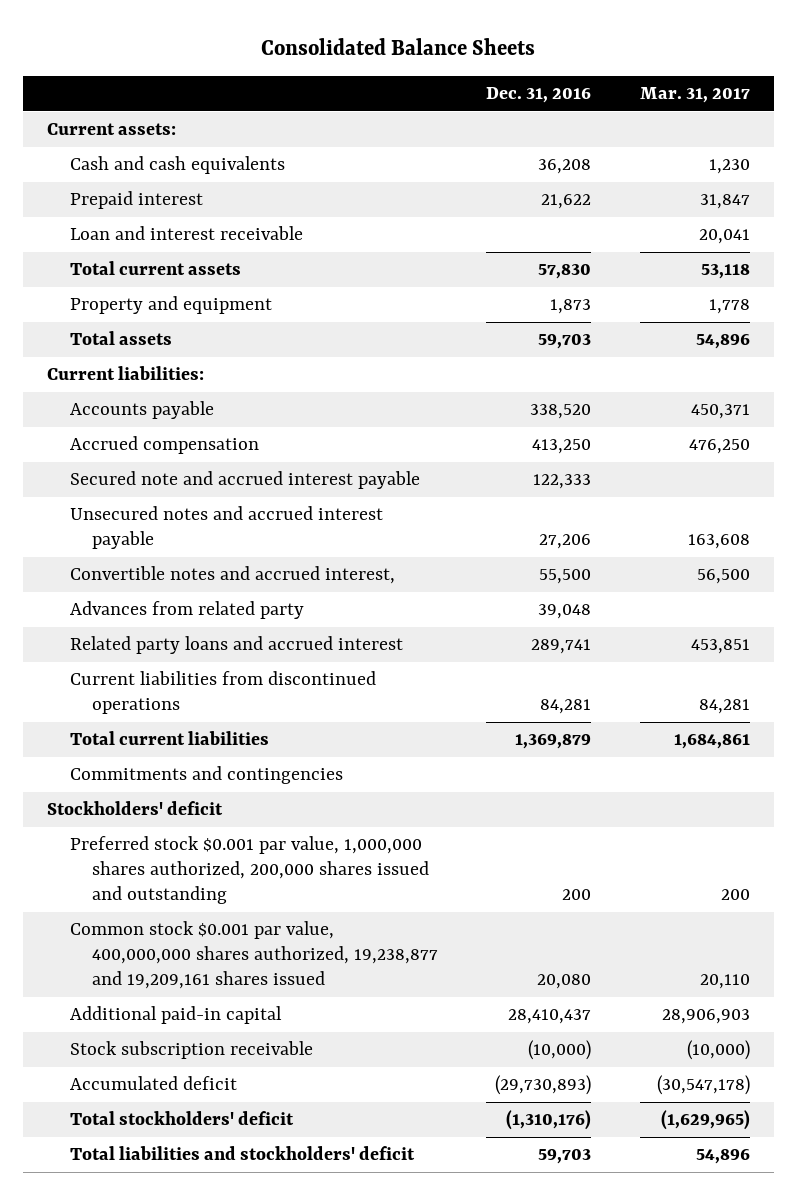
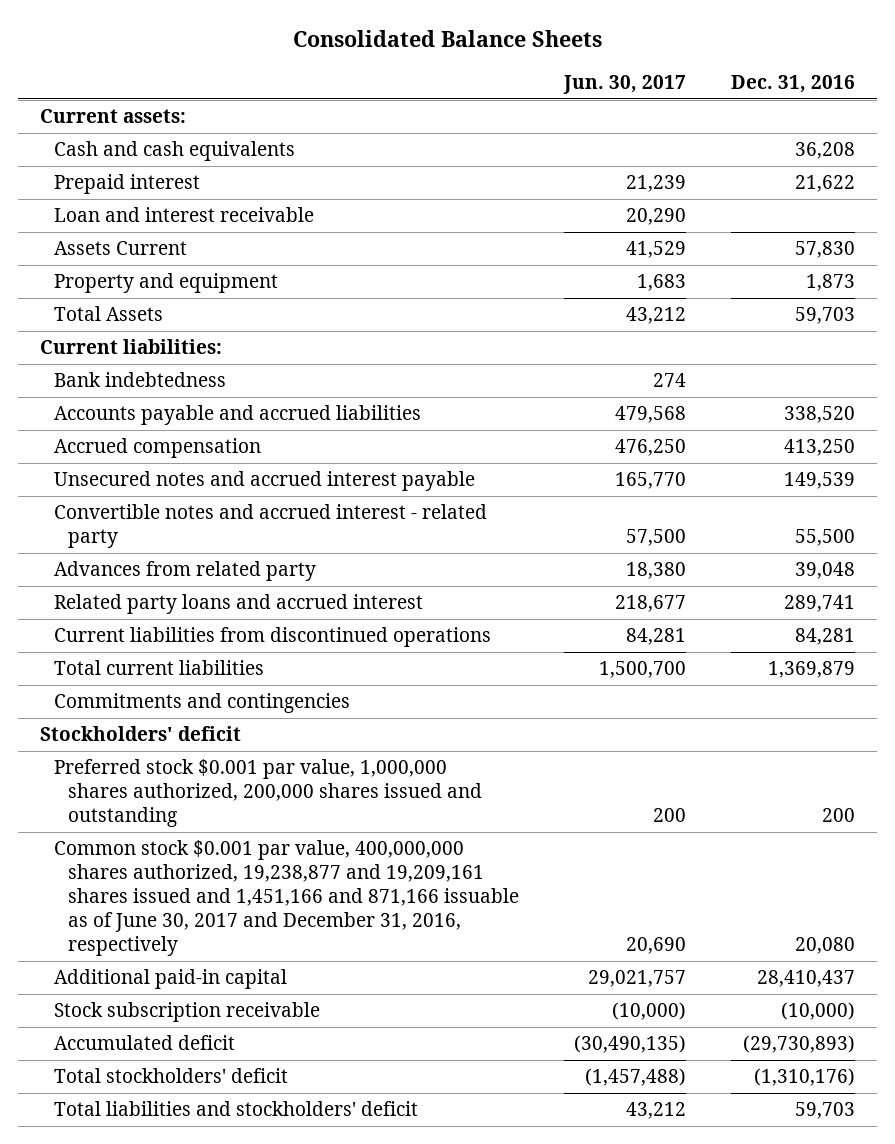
- | Dec. 31, 2016 | Mar. 31, 2017
+ | Jun. 30, 2017 | Dec. 31, 2016
- Total current assets | 57,830 | 53,118
+ Assets Current | 41,529 | 57,830
- Total assets | 59,703 | 54,896
+ Total Assets | 43,212 | 59,703
- Accounts payable | 338,520 | 450,371
+ Bank indebtedness | 274 |
+ Accounts payable and accrued liabilities | 479,568 | 338,520
- Secured note and accrued interest payable | 122,333 |
- Unsecured notes and accrued interest payable | 27,206 | 163,608
- Convertible notes and accrued interest, | 55,500 | 56,500
+ Unsecured notes and accrued interest payable | 165,770 | 149,539
+ Convertible notes and accrued interest - related party | 57,500 | 55,500
- Common stock $0.001 par value, 400,000,000 shares authorized, 19,238,877 and 19,209,161 shares issued | 20,080 | 20,110
+ Common stock $0.001 par value, 400,000,000 shares authorized, 19,238,877 and 19,209,161 shares issued and 1,451,166 and 871,166 issuable as of June 30, 2017 and December 31, 2016, respectively | 20,690 | 20,080

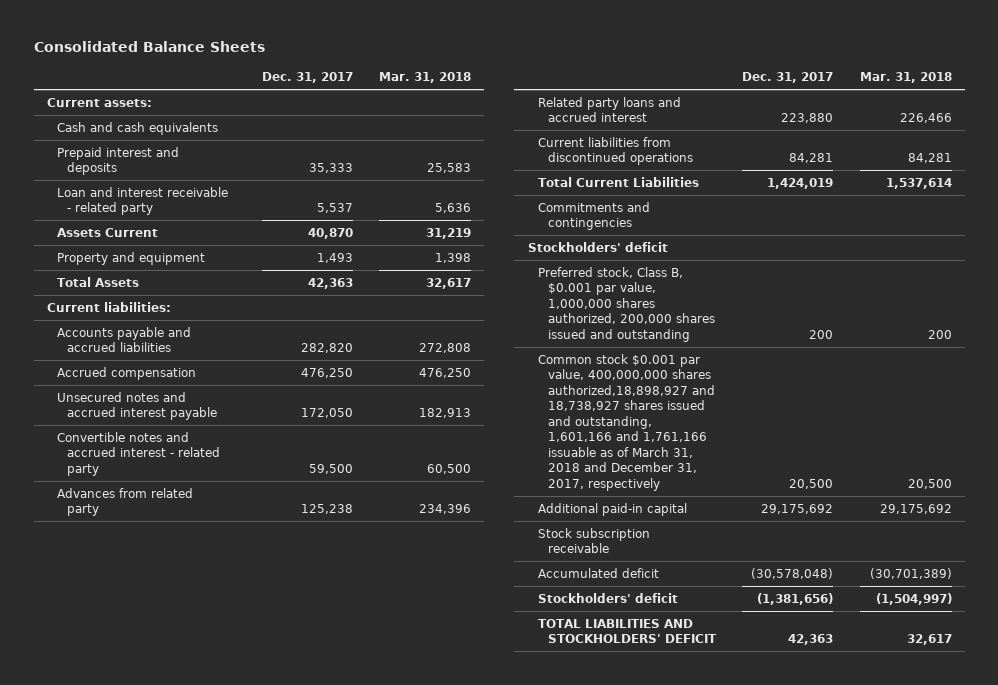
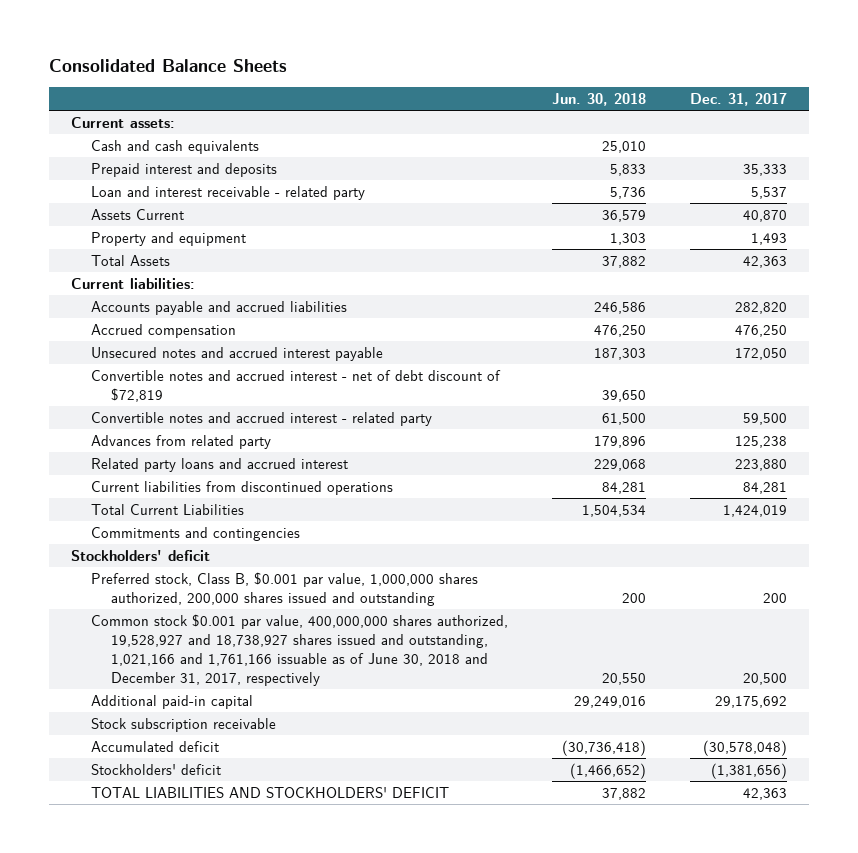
- | Dec. 31, 2017 | Mar. 31, 2018
+ | Jun. 30, 2018 | Dec. 31, 2017
+ Convertible notes and accrued interest - net of debt discount of $72,819 | 39,650 |
- Common stock $0.001 par value, 400,000,000 shares authorized,18,898,927 and 18,738,927 shares issued and outstanding, 1,601,166 and 1,761,166 issuable as of March 31, 2018 and December 31, 2017, respectively | 20,500 | 20,500
+ Common stock $0.001 par value, 400,000,000 shares authorized, 19,528,927 and 18,738,927 shares issued and outstanding, 1,021,166 and 1,761,166 issuable as of June 30, 2018 and December 31, 2017, respectively | 20,550 | 20,500

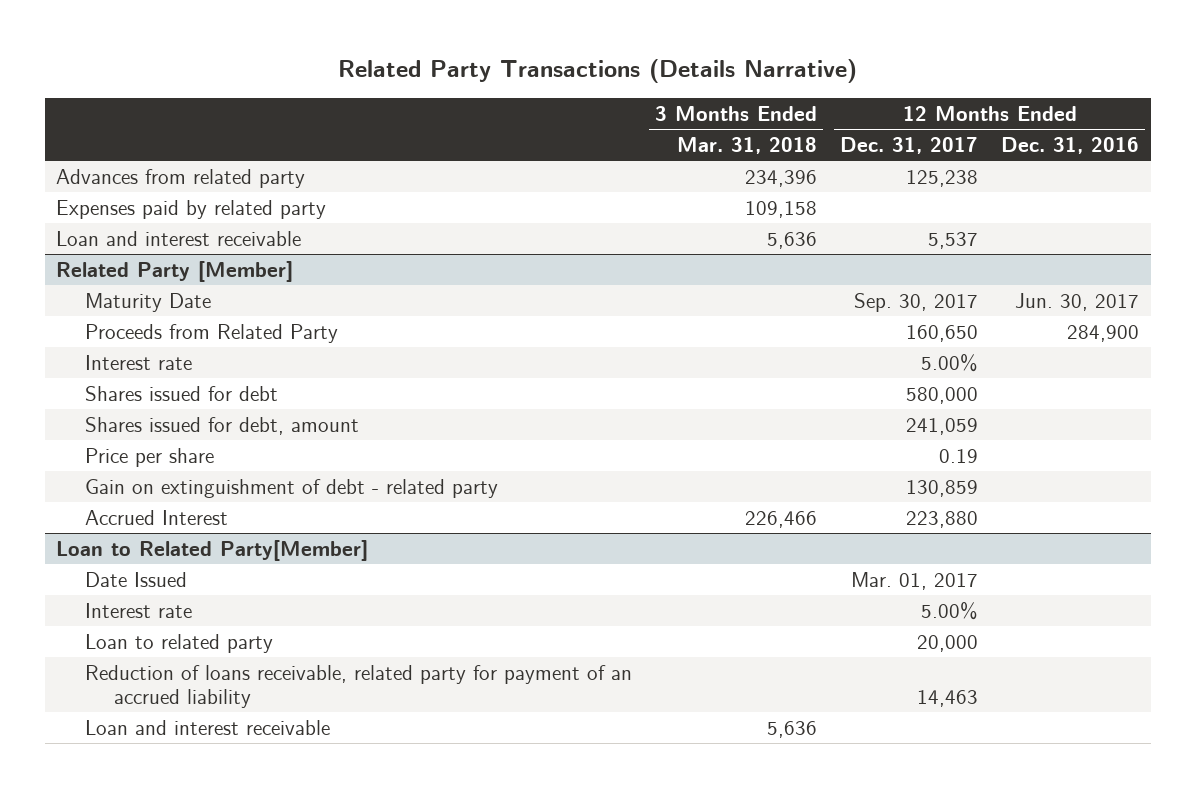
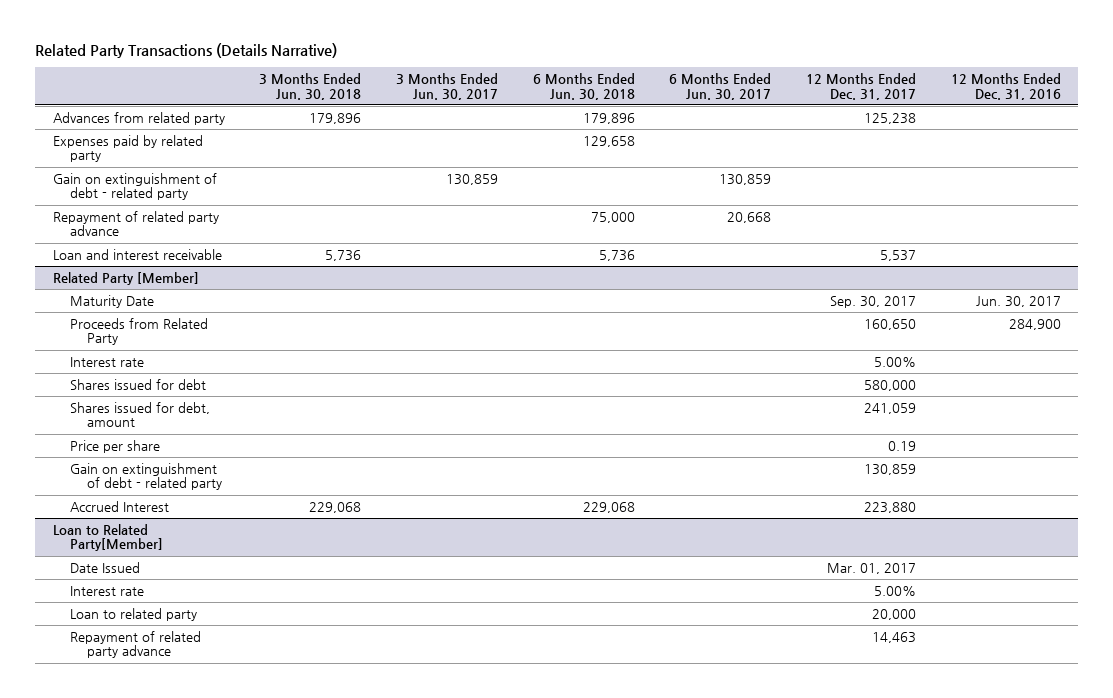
- | 3 Months Ended Mar. 31, 2018 | 12 Months Ended Dec. 31, 2017 | 12 Months Ended Dec. 31, 2016
+ | 3 Months Ended Jun. 30, 2018 | 3 Months Ended Jun. 30, 2017 | 6 Months Ended Jun. 30, 2018 | 6 Months Ended Jun. 30, 2017 | 12 Months Ended Dec. 31, 2017 | 12 Months Ended Dec. 31, 2016
+ Gain on extinguishment of debt - related party | | 130,859 | | 130,859 | |
+ Repayment of related party advance | | | 75,000 | 20,668 | |
@ Loan to Related Party[Member]
- Reduction of loans receivable, related party for payment of an accrued liability | | 14,463 |
- Loan and interest receivable | 5,636 | |
+ Repayment of related party advance | | | | | 14,463 |

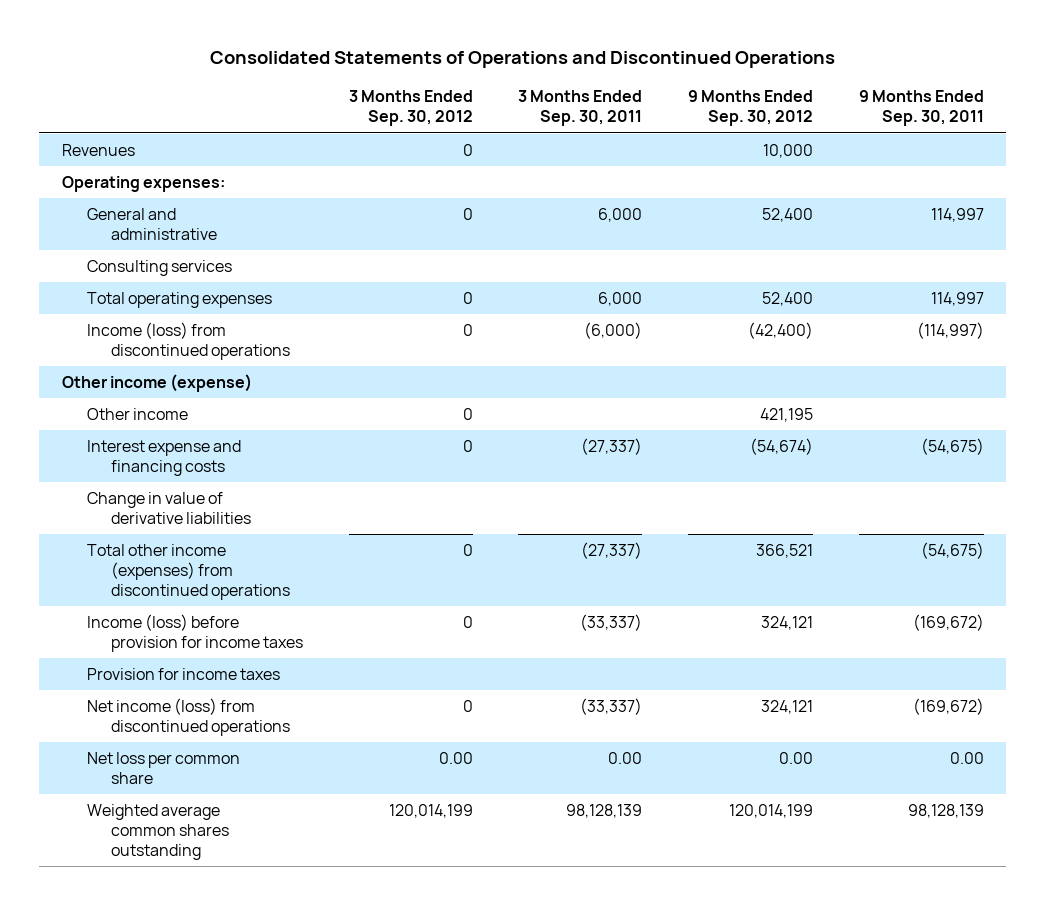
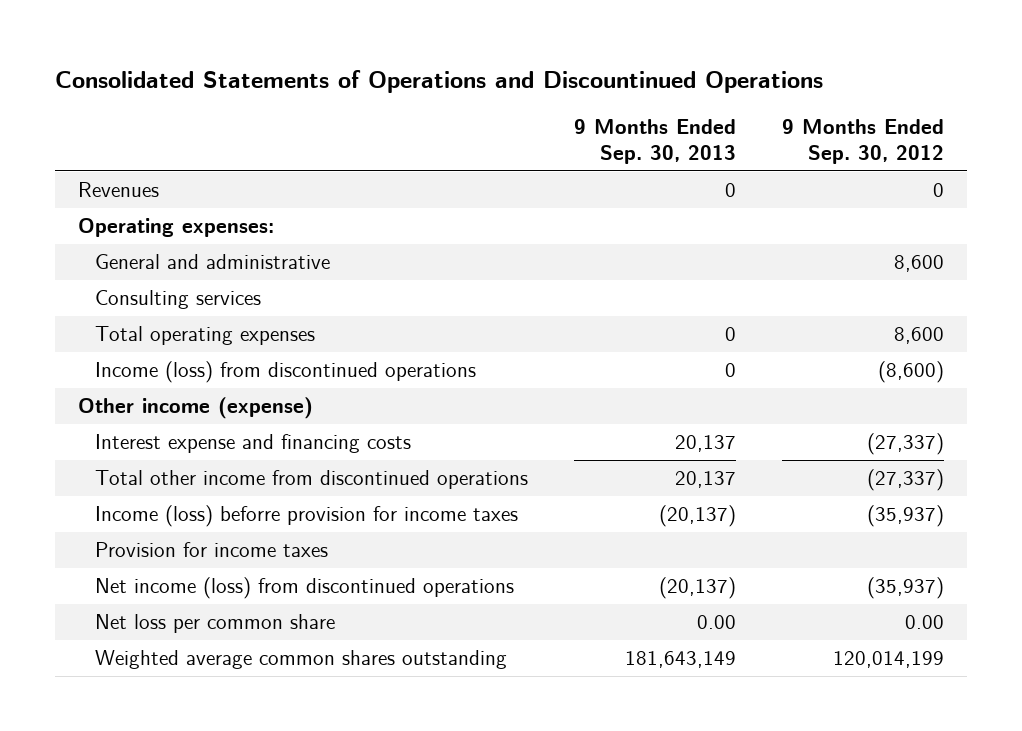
- Consolidated Statements of Operations and Discontinued Operations
+ Consolidated Statements of Operations and Discountinued Operations
- | 3 Months Ended Sep. 30, 2012 | 3 Months Ended Sep. 30, 2011 | 9 Months Ended Sep. 30, 2012 | 9 Months Ended Sep. 30, 2011
+ | 9 Months Ended Sep. 30, 2013 | 9 Months Ended Sep. 30, 2012
- Revenues | 0 | | 10,000 |
+ Revenues | 0 | 0
- General and administrative | 0 | 6,000 | 52,400 | 114,997
+ General and administrative | | 8,600
- Total operating expenses | 0 | 6,000 | 52,400 | 114,997
- Income (loss) from discontinued operations | 0 | (6,000) | (42,400) | (114,997)
+ Total operating expenses | 0 | 8,600
+ Income (loss) from discontinued operations | 0 | (8,600)
- Other income | 0 | | 421,195 |
- Interest expense and financing costs | 0 | (27,337) | (54,674) | (54,675)
- Change in value of derivative liabilities
- Total other income (expenses) from discontinued operations | 0 | (27,337) | 366,521 | (54,675)
- Income (loss) before provision for income taxes | 0 | (33,337) | 324,121 | (169,672)
+ Interest expense and financing costs | 20,137 | (27,337)
+ Total other income from discontinued operations | 20,137 | (27,337)
+ Income (loss) beforre provision for income taxes | (20,137) | (35,937)
- Net income (loss) from discontinued operations | 0 | (33,337) | 324,121 | (169,672)
+ Net income (loss) from discontinued operations | (20,137) | (35,937)

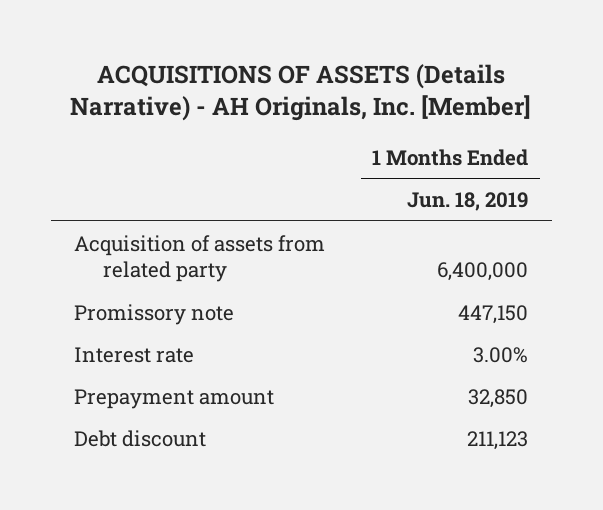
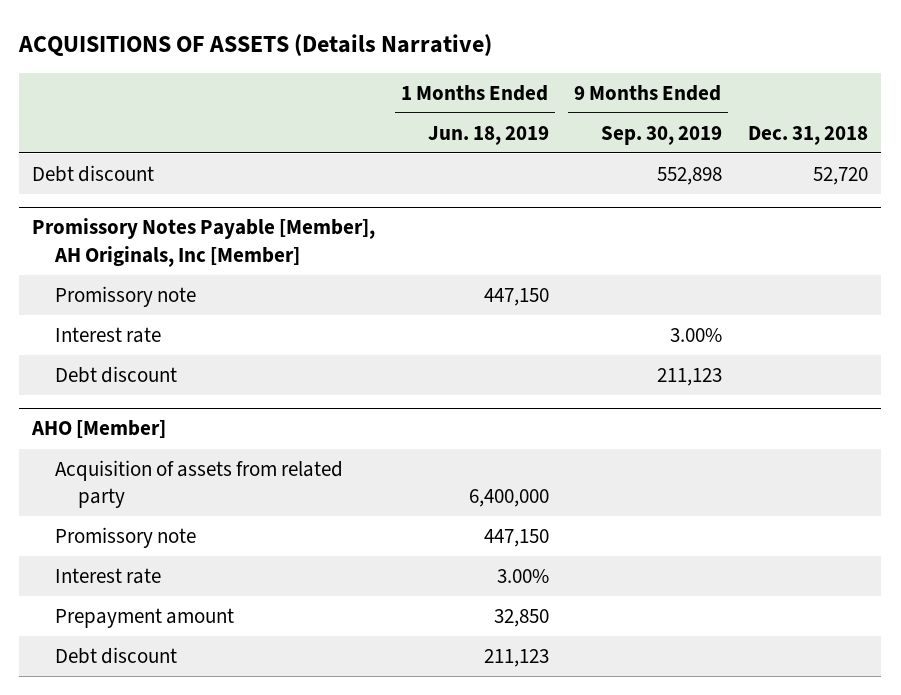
- ACQUISITIONS OF ASSETS (Details Narrative) - AH Originals, Inc. [Member]
+ ACQUISITIONS OF ASSETS (Details Narrative)
- | 1 Months Ended Jun. 18, 2019
+ | 1 Months Ended Jun. 18, 2019 | 9 Months Ended Sep. 30, 2019 | Dec. 31, 2018
+ Debt discount | | 552,898 | 52,720
+ Promissory Notes Payable [Member], AH Originals, Inc [Member]
+ Promissory note | 447,150 | |
+ Interest rate | | 3.00% |
+ Debt discount | | 211,123 |
+ AHO [Member]

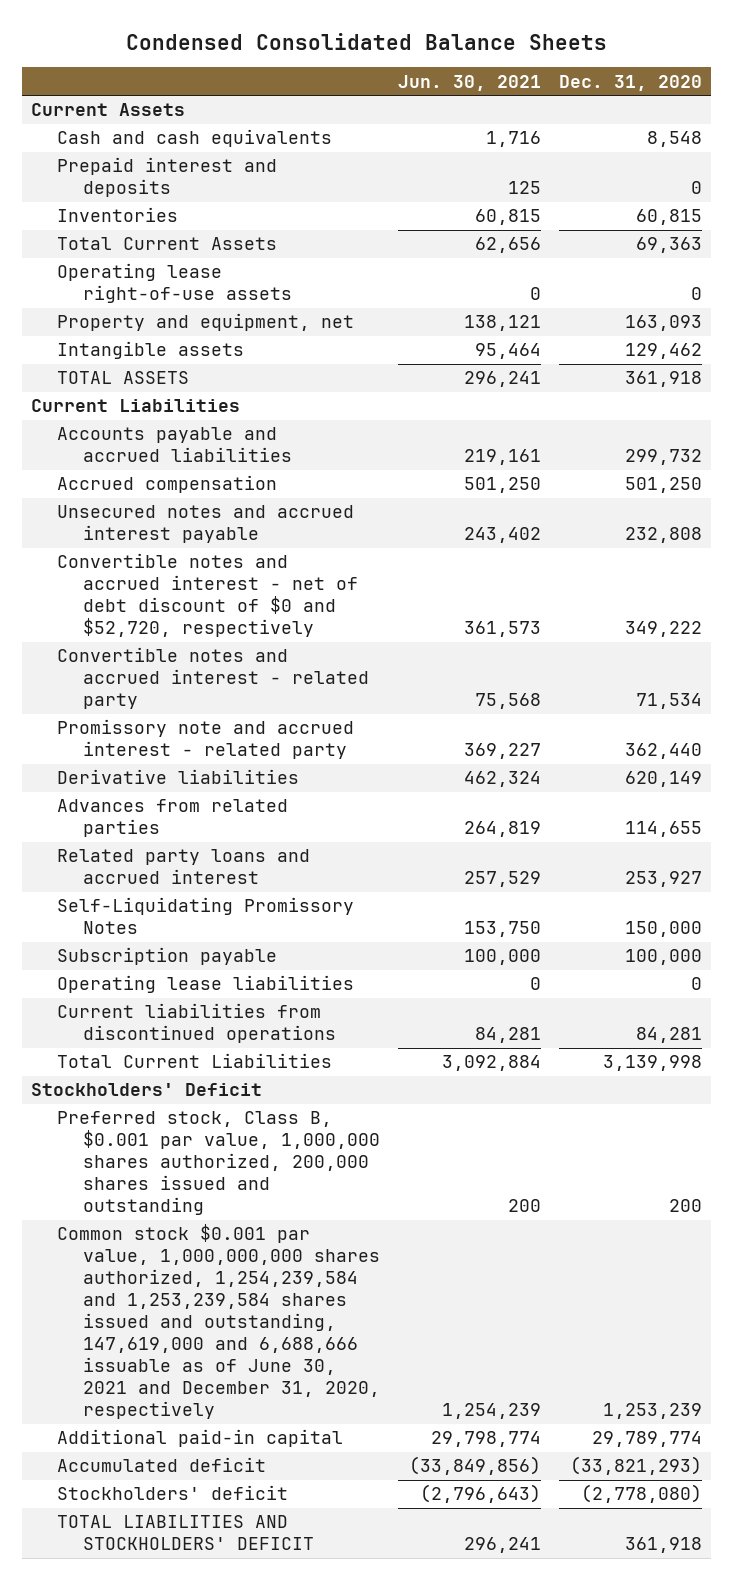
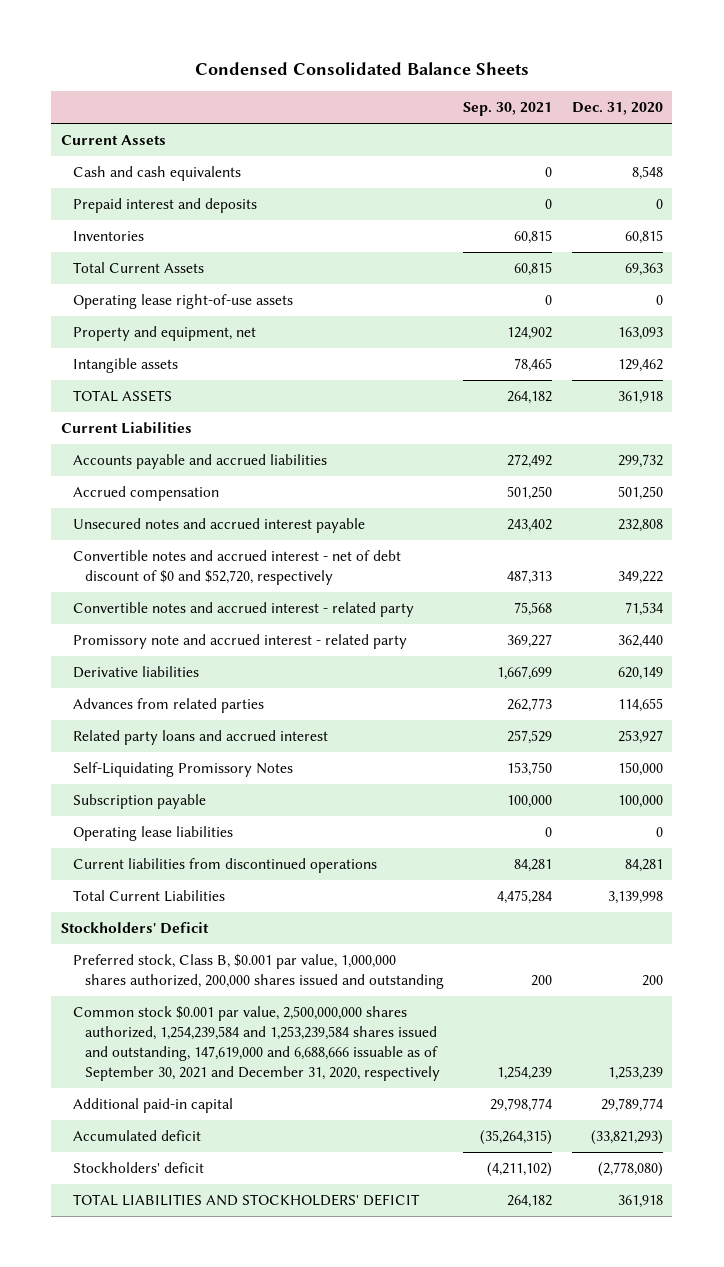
- | Jun. 30, 2021 | Dec. 31, 2020
+ | Sep. 30, 2021 | Dec. 31, 2020
- Common stock $0.001 par value, 1,000,000,000 shares authorized, 1,254,239,584 and 1,253,239,584 shares issued and outstanding, 147,619,000 and 6,688,666 issuable as of June 30, 2021 and December 31, 2020, respectively | 1,254,239 | 1,253,239
+ Common stock $0.001 par value, 2,500,000,000 shares authorized, 1,254,239,584 and 1,253,239,584 shares issued and outstanding, 147,619,000 and 6,688,666 issuable as of September 30, 2021 and December 31, 2020, respectively | 1,254,239 | 1,253,239

